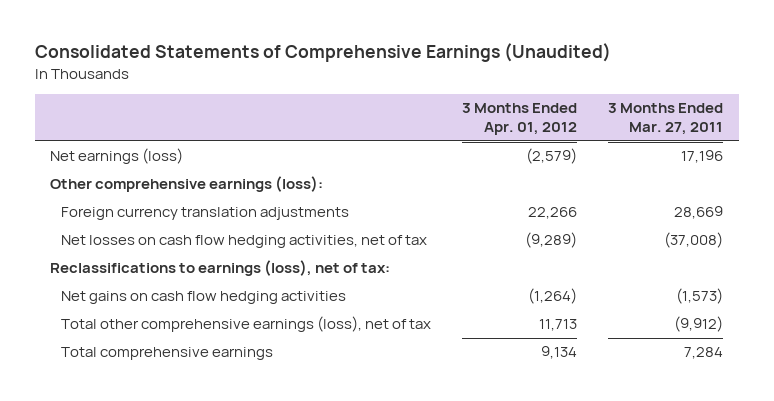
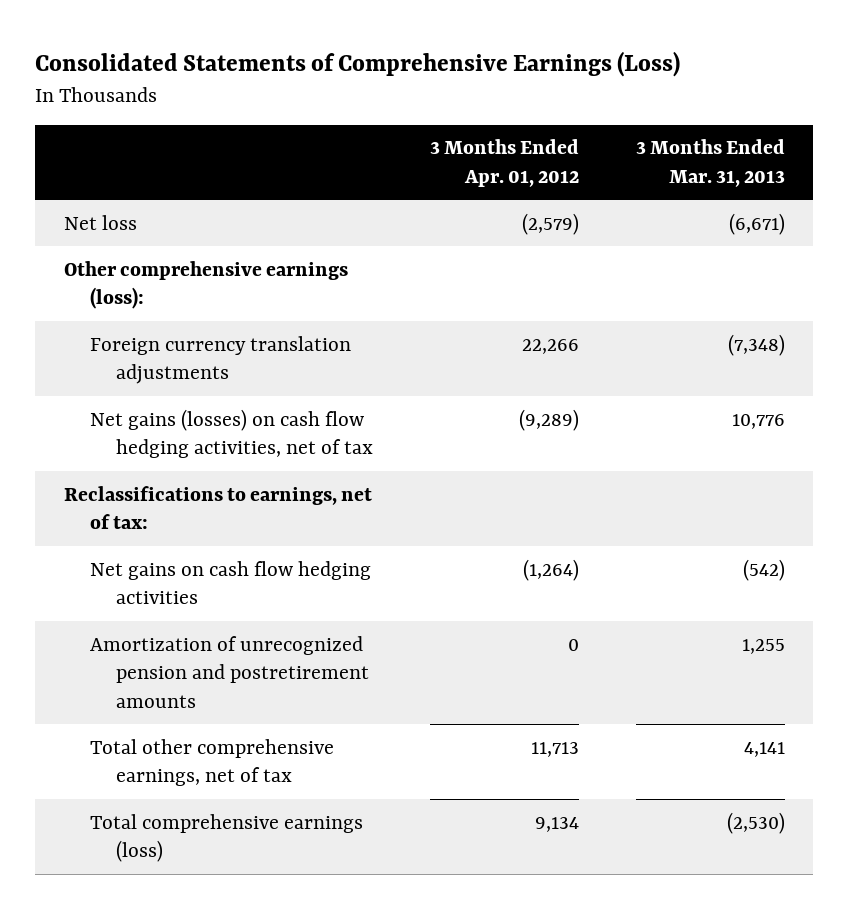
- Consolidated Statements of Comprehensive Earnings (Unaudited)
+ Consolidated Statements of Comprehensive Earnings (Loss)
- | 3 Months Ended Apr. 01, 2012 | 3 Months Ended Mar. 27, 2011
+ | 3 Months Ended Apr. 01, 2012 | 3 Months Ended Mar. 31, 2013
- Net earnings (loss) | (2,579) | 17,196
+ Net loss | (2,579) | (6,671)
- Net losses on cash flow hedging activities, net of tax | (9,289) | (37,008)
- Reclassifications to earnings (loss), net of tax:
+ Net gains (losses) on cash flow hedging activities, net of tax | (9,289) | 10,776
+ Reclassifications to earnings, net of tax:
- Total other comprehensive earnings (loss), net of tax | 11,713 | (9,912)
- Total comprehensive earnings | 9,134 | 7,284
+ Amortization of unrecognized pension and postretirement amounts | 0 | 1,255
+ Total other comprehensive earnings, net of tax | 11,713 | 4,141
+ Total comprehensive earnings (loss) | 9,134 | (2,530)

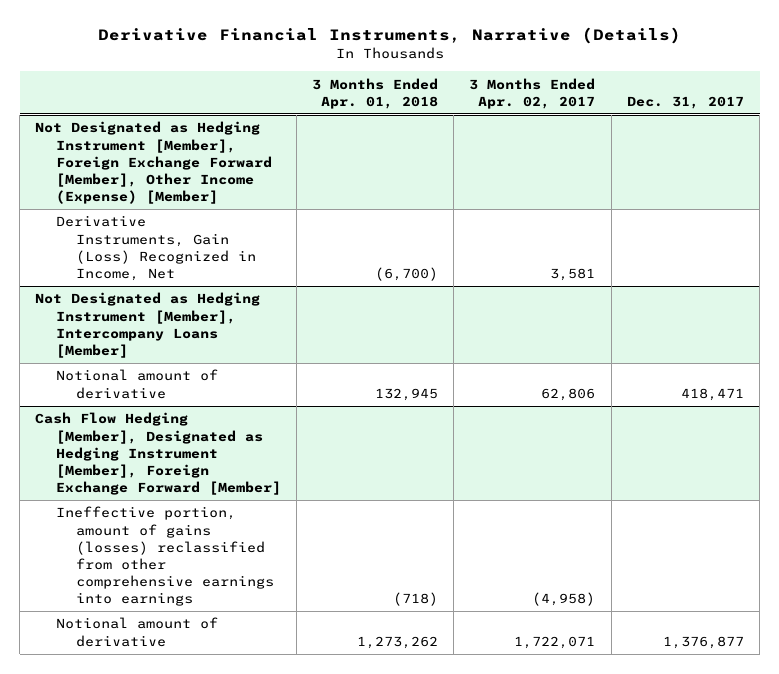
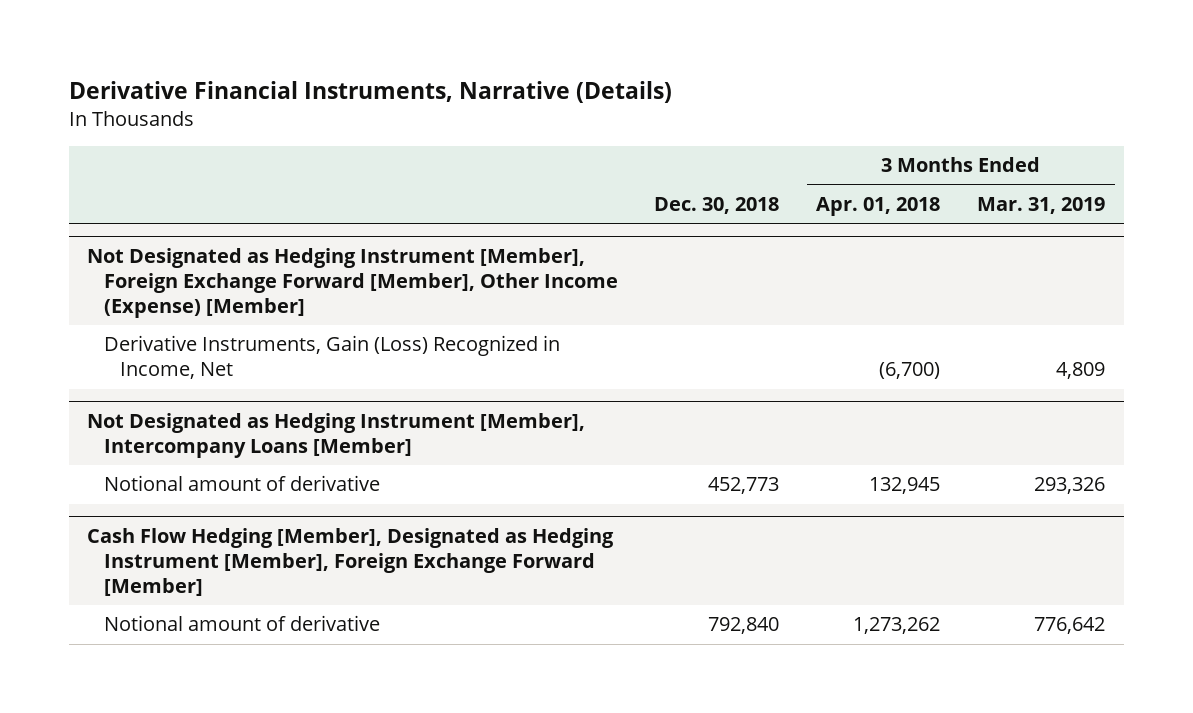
- | 3 Months Ended Apr. 01, 2018 | 3 Months Ended Apr. 02, 2017 | Dec. 31, 2017
+ | Dec. 30, 2018 | 3 Months Ended Apr. 01, 2018 | 3 Months Ended Mar. 31, 2019
@ Cash Flow Hedging [Member], Designated as Hedging Instrument [Member], Foreign Exchange Forward [Member]
- Ineffective portion, amount of gains (losses) reclassified from other comprehensive earnings into earnings | (718) | (4,958) |

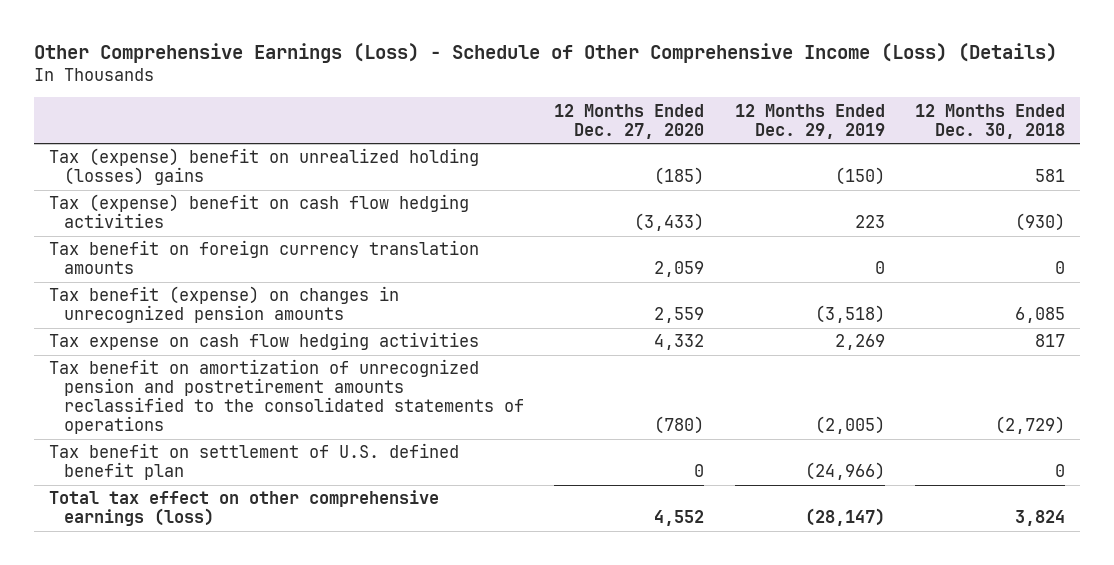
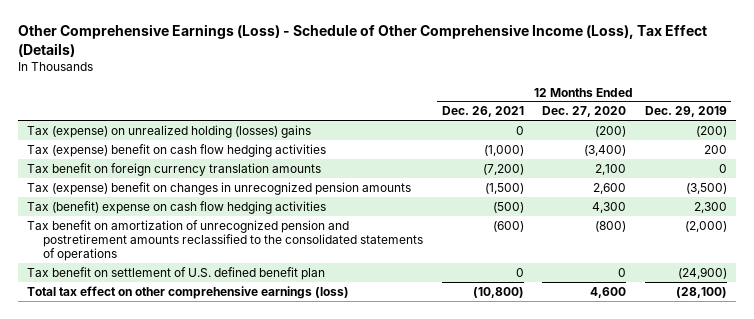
- Other Comprehensive Earnings (Loss) - Schedule of Other Comprehensive Income (Loss) (Details)
+ Other Comprehensive Earnings (Loss) - Schedule of Other Comprehensive Income (Loss), Tax Effect (Details)
- | 12 Months Ended Dec. 27, 2020 | 12 Months Ended Dec. 29, 2019 | 12 Months Ended Dec. 30, 2018
+ | 12 Months Ended Dec. 26, 2021 | 12 Months Ended Dec. 27, 2020 | 12 Months Ended Dec. 29, 2019
- Tax (expense) benefit on unrealized holding (losses) gains | (185) | (150) | 581
- Tax (expense) benefit on cash flow hedging activities | (3,433) | 223 | (930)
- Tax benefit on foreign currency translation amounts | 2,059 | 0 | 0
- Tax benefit (expense) on changes in unrecognized pension amounts | 2,559 | (3,518) | 6,085
- Tax expense on cash flow hedging activities | 4,332 | 2,269 | 817
- Tax benefit on amortization of unrecognized pension and postretirement amounts reclassified to the consolidated statements of operations | (780) | (2,005) | (2,729)
- Tax benefit on settlement of U.S. defined benefit plan | 0 | (24,966) | 0
- Total tax effect on other comprehensive earnings (loss) | 4,552 | (28,147) | 3,824
+ Tax (expense) on unrealized holding (losses) gains | 0 | (200) | (200)
+ Tax (expense) benefit on cash flow hedging activities | (1,000) | (3,400) | 200
+ Tax benefit on foreign currency translation amounts | (7,200) | 2,100 | 0
+ Tax (expense) benefit on changes in unrecognized pension amounts | (1,500) | 2,600 | (3,500)
+ Tax (benefit) expense on cash flow hedging activities | (500) | 4,300 | 2,300
+ Tax benefit on amortization of unrecognized pension and postretirement amounts reclassified to the consolidated statements of operations | (600) | (800) | (2,000)
+ Tax benefit on settlement of U.S. defined benefit plan | 0 | 0 | (24,900)
+ Total tax effect on other comprehensive earnings (loss) | (10,800) | 4,600 | (28,100)

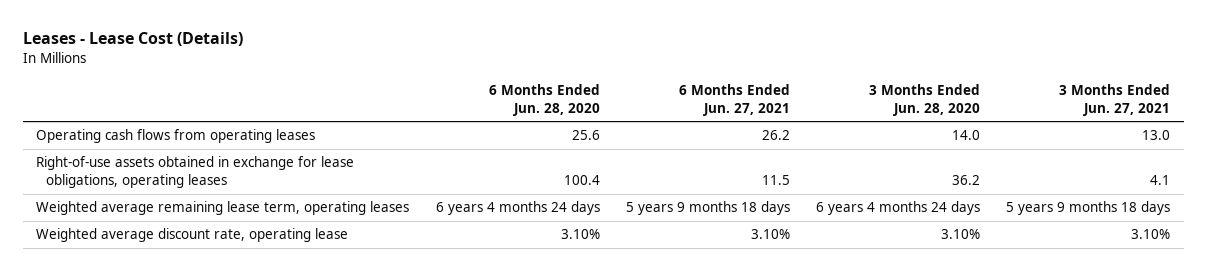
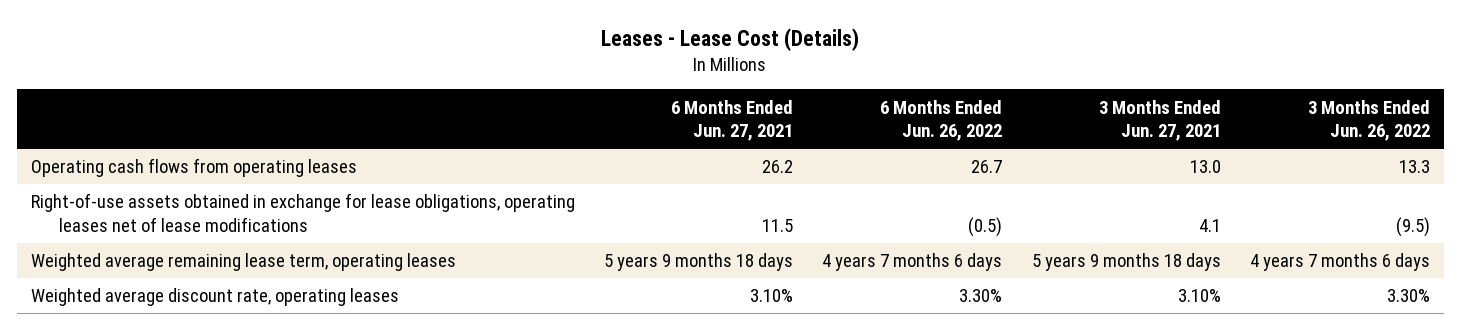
- | 6 Months Ended Jun. 28, 2020 | 6 Months Ended Jun. 27, 2021 | 3 Months Ended Jun. 28, 2020 | 3 Months Ended Jun. 27, 2021
+ | 6 Months Ended Jun. 27, 2021 | 6 Months Ended Jun. 26, 2022 | 3 Months Ended Jun. 27, 2021 | 3 Months Ended Jun. 26, 2022
- Right-of-use assets obtained in exchange for lease obligations, operating leases | 100.4 | 11.5 | 36.2 | 4.1
+ Right-of-use assets obtained in exchange for lease obligations, operating leases net of lease modifications | 11.5 | (0.5) | 4.1 | (9.5)
- Weighted average discount rate, operating lease | 3.10% | 3.10% | 3.10% | 3.10%
+ Weighted average discount rate, operating leases | 3.10% | 3.30% | 3.10% | 3.30%

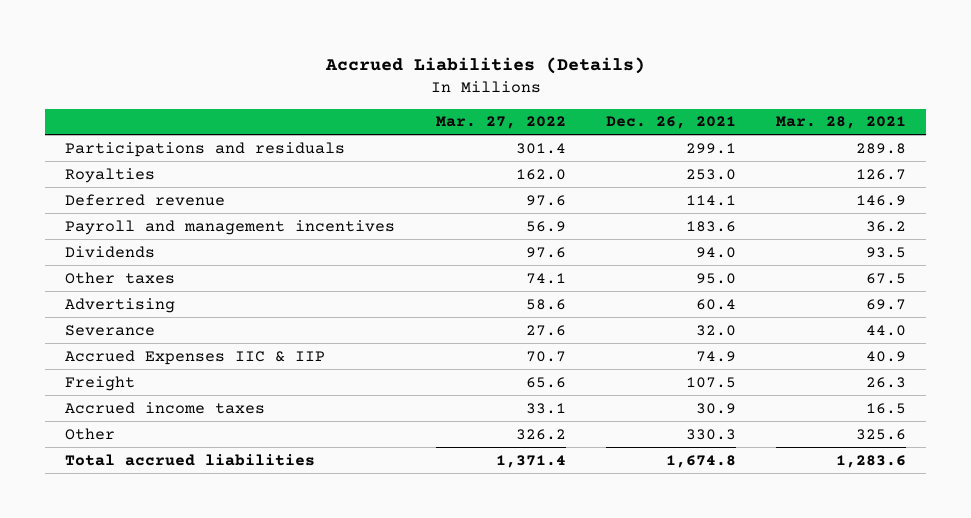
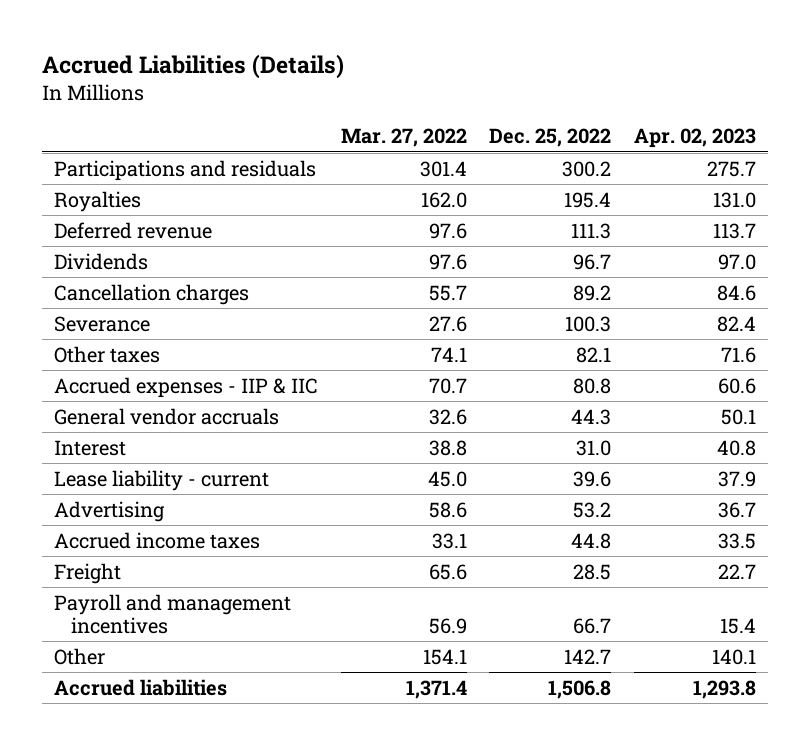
- | Mar. 27, 2022 | Dec. 26, 2021 | Mar. 28, 2021
+ | Mar. 27, 2022 | Dec. 25, 2022 | Apr. 02, 2023
+ Cancellation charges | 55.7 | 89.2 | 84.6
moved up: Severance | 27.6 | 100.3 | 82.4
+ Accrued expenses - IIP & IIC | 70.7 | 80.8 | 60.6
+ General vendor accruals | 32.6 | 44.3 | 50.1
+ Interest | 38.8 | 31.0 | 40.8
+ Lease liability - current | 45.0 | 39.6 | 37.9
- Accrued Expenses IIC & IIP | 70.7 | 74.9 | 40.9
- Other | 326.2 | 330.3 | 325.6
- Total accrued liabilities | 1,371.4 | 1,674.8 | 1,283.6
moved down: Freight | 65.6 | 28.5 | 22.7
moved down: Payroll and management incentives | 56.9 | 66.7 | 15.4
+ Other | 154.1 | 142.7 | 140.1
+ Accrued liabilities | 1,371.4 | 1,506.8 | 1,293.8

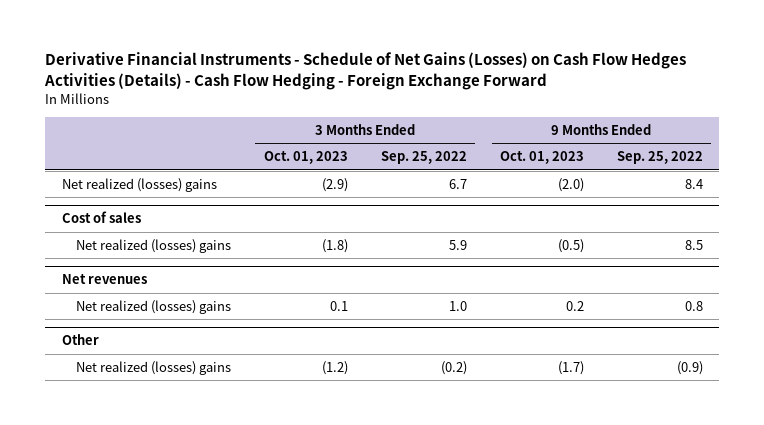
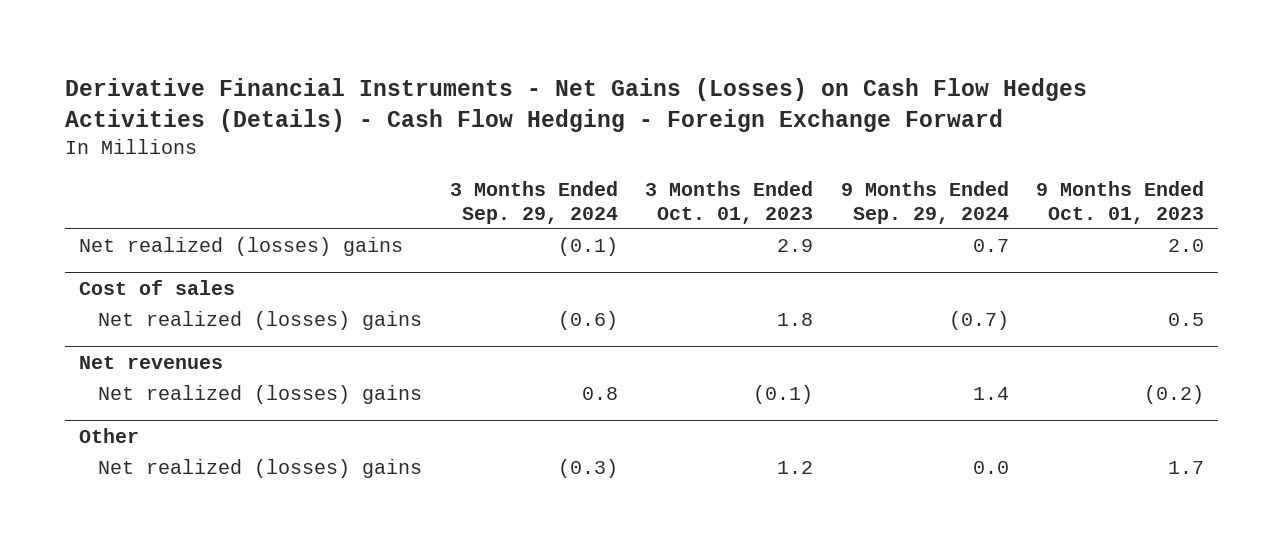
- Derivative Financial Instruments - Schedule of Net Gains (Losses) on Cash Flow Hedges Activities (Details) - Cash Flow Hedging - Foreign Exchange Forward
+ Derivative Financial Instruments - Net Gains (Losses) on Cash Flow Hedges Activities (Details) - Cash Flow Hedging - Foreign Exchange Forward
- | 3 Months Ended Oct. 01, 2023 | 3 Months Ended Sep. 25, 2022 | 9 Months Ended Oct. 01, 2023 | 9 Months Ended Sep. 25, 2022
+ | 3 Months Ended Sep. 29, 2024 | 3 Months Ended Oct. 01, 2023 | 9 Months Ended Sep. 29, 2024 | 9 Months Ended Oct. 01, 2023
- Net realized (losses) gains | (2.9) | 6.7 | (2.0) | 8.4
+ Net realized (losses) gains | (0.1) | 2.9 | 0.7 | 2.0
@ Cost of sales
- Net realized (losses) gains | (1.8) | 5.9 | (0.5) | 8.5
+ Net realized (losses) gains | (0.6) | 1.8 | (0.7) | 0.5
@ Net revenues
- Net realized (losses) gains | 0.1 | 1.0 | 0.2 | 0.8
+ Net realized (losses) gains | 0.8 | (0.1) | 1.4 | (0.2)
@ Other
- Net realized (losses) gains | (1.2) | (0.2) | (1.7) | (0.9)
+ Net realized (losses) gains | (0.3) | 1.2 | 0.0 | 1.7

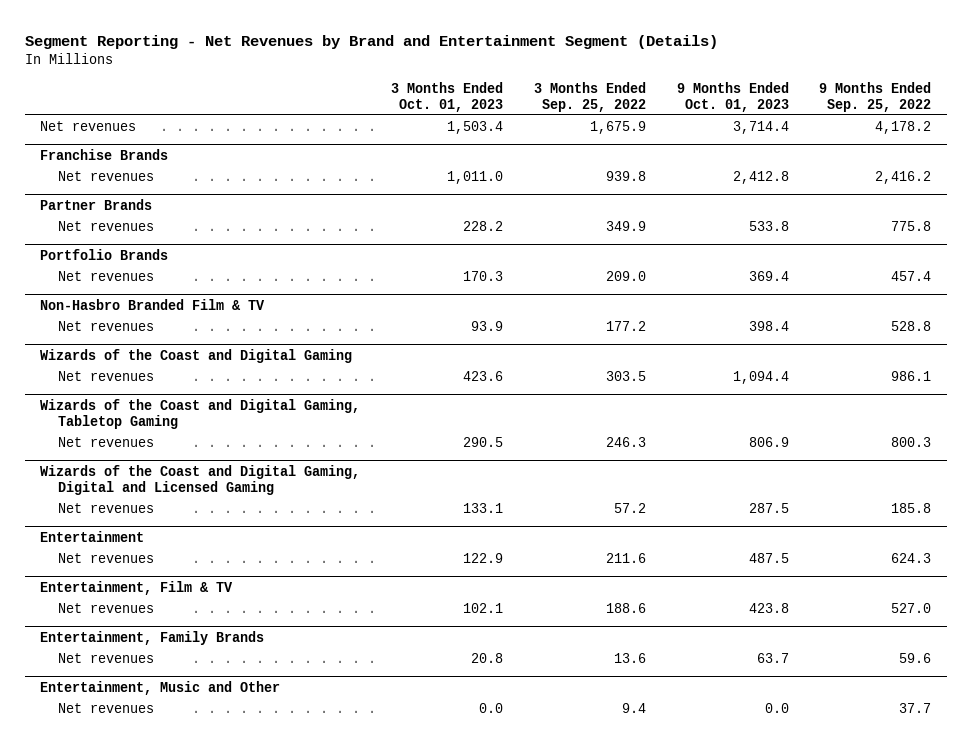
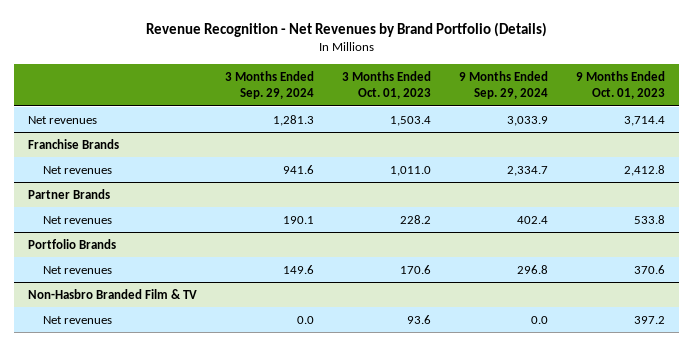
- Segment Reporting - Net Revenues by Brand and Entertainment Segment (Details)
+ Revenue Recognition - Net Revenues by Brand Portfolio (Details)
- | 3 Months Ended Oct. 01, 2023 | 3 Months Ended Sep. 25, 2022 | 9 Months Ended Oct. 01, 2023 | 9 Months Ended Sep. 25, 2022
+ | 3 Months Ended Sep. 29, 2024 | 3 Months Ended Oct. 01, 2023 | 9 Months Ended Sep. 29, 2024 | 9 Months Ended Oct. 01, 2023
@ Portfolio Brands
- Net revenues | 170.3 | 209.0 | 369.4 | 457.4
+ Net revenues | 149.6 | 170.6 | 296.8 | 370.6
@ Non-Hasbro Branded Film & TV
- Net revenues | 93.9 | 177.2 | 398.4 | 528.8
- Wizards of the Coast and Digital Gaming
- Net revenues | 423.6 | 303.5 | 1,094.4 | 986.1
- Wizards of the Coast and Digital Gaming, Tabletop Gaming
- Net revenues | 290.5 | 246.3 | 806.9 | 800.3
- Wizards of the Coast and Digital Gaming, Digital and Licensed Gaming
- Net revenues | 133.1 | 57.2 | 287.5 | 185.8
- Entertainment
- Net revenues | 122.9 | 211.6 | 487.5 | 624.3
- Entertainment, Film & TV
- Net revenues | 102.1 | 188.6 | 423.8 | 527.0
- Entertainment, Family Brands
- Net revenues | 20.8 | 13.6 | 63.7 | 59.6
- Entertainment, Music and Other
- Net revenues | 0.0 | 9.4 | 0.0 | 37.7
@ Non-Hasbro Branded Film & TV
+ Net revenues | 0.0 | 93.6 | 0.0 | 397.2

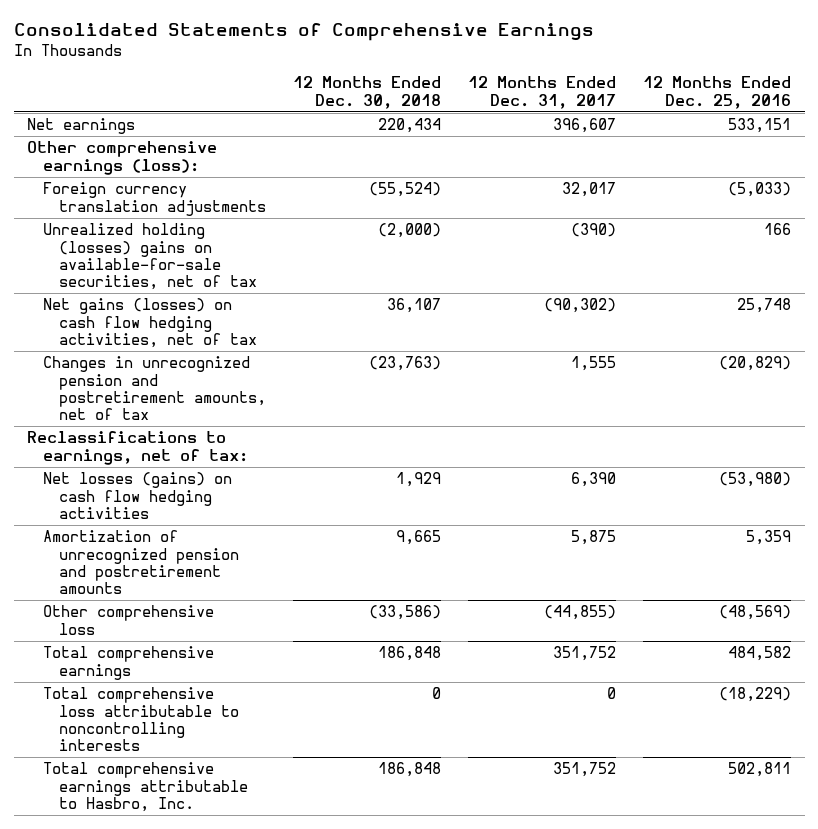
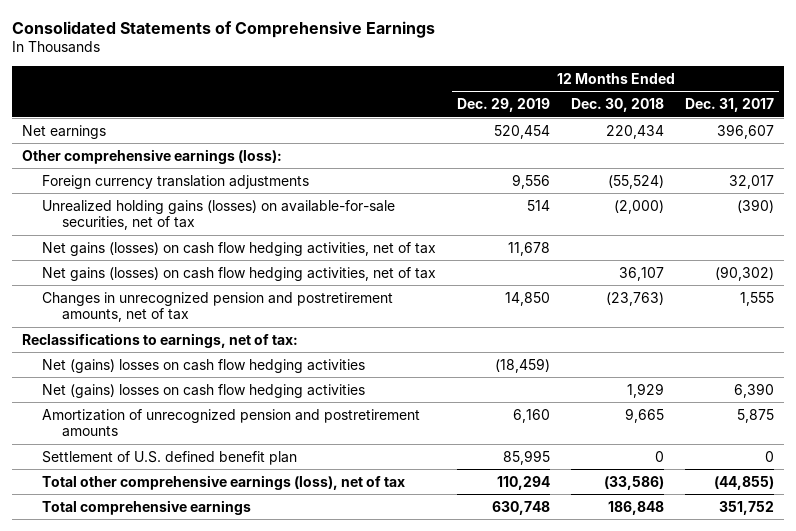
- | 12 Months Ended Dec. 30, 2018 | 12 Months Ended Dec. 31, 2017 | 12 Months Ended Dec. 25, 2016
+ | 12 Months Ended Dec. 29, 2019 | 12 Months Ended Dec. 30, 2018 | 12 Months Ended Dec. 31, 2017
- Unrealized holding (losses) gains on available-for-sale securities, net of tax | (2,000) | (390) | 166
+ Unrealized holding gains (losses) on available-for-sale securities, net of tax | 514 | (2,000) | (390)
+ Net gains (losses) on cash flow hedging activities, net of tax | 11,678 | |
- Net losses (gains) on cash flow hedging activities | 1,929 | 6,390 | (53,980)
+ Net (gains) losses on cash flow hedging activities | (18,459) | |
+ Net (gains) losses on cash flow hedging activities | | 1,929 | 6,390
- Other comprehensive loss | (33,586) | (44,855) | (48,569)
+ Settlement of U.S. defined benefit plan | 85,995 | 0 | 0
+ Total other comprehensive earnings (loss), net of tax | 110,294 | (33,586) | (44,855)
- Total comprehensive loss attributable to noncontrolling interests | 0 | 0 | (18,229)
- Total comprehensive earnings attributable to Hasbro, Inc. | 186,848 | 351,752 | 502,811

